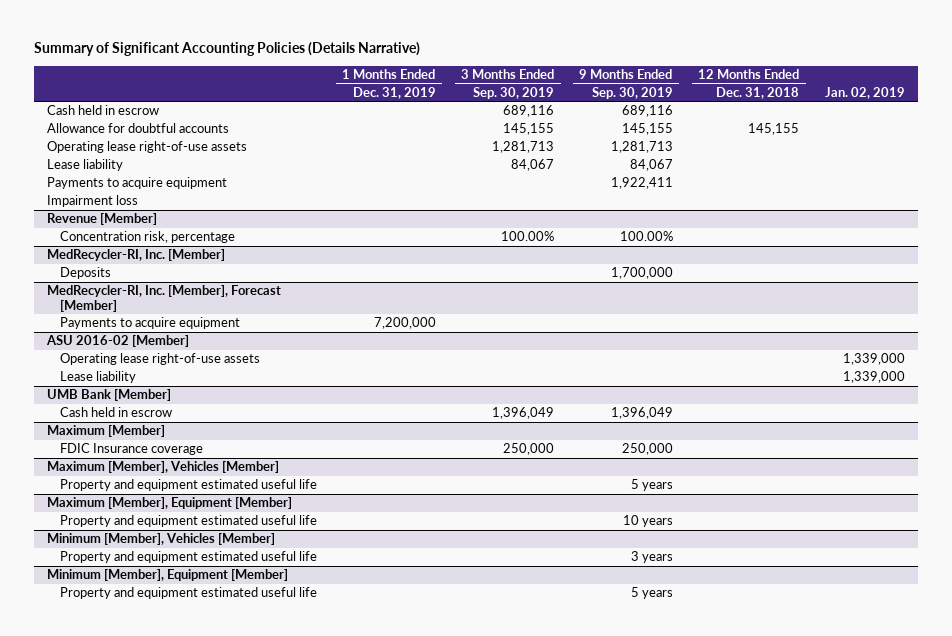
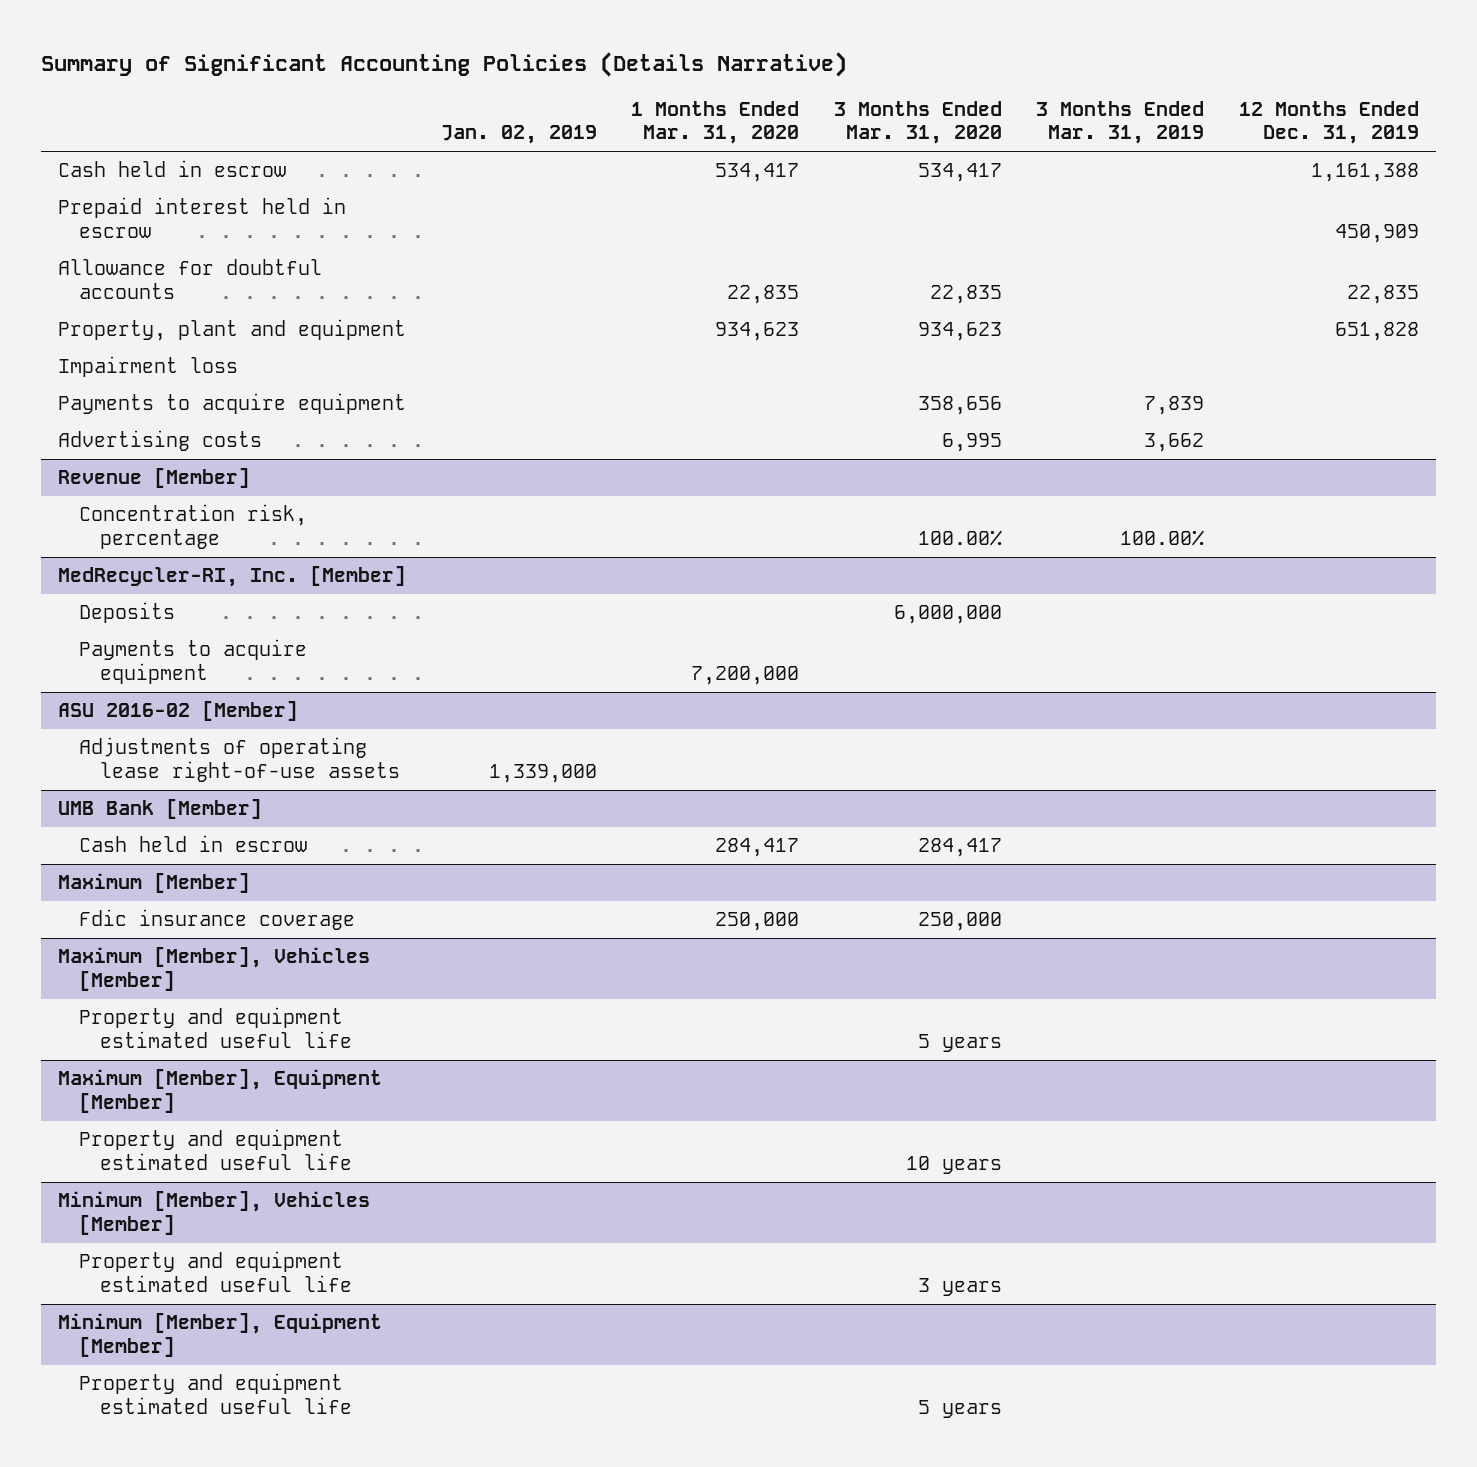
- | 1 Months Ended Dec. 31, 2019 | 3 Months Ended Sep. 30, 2019 | 9 Months Ended Sep. 30, 2019 | 12 Months Ended Dec. 31, 2018 | Jan. 02, 2019
+ | Jan. 02, 2019 | 1 Months Ended Mar. 31, 2020 | 3 Months Ended Mar. 31, 2020 | 3 Months Ended Mar. 31, 2019 | 12 Months Ended Dec. 31, 2019
+ Prepaid interest held in escrow | | | | | 450,909
- Operating lease right-of-use assets | | 1,281,713 | 1,281,713 | |
- Lease liability | | 84,067 | 84,067 | |
+ Property, plant and equipment | | 934,623 | 934,623 | | 651,828
moved down: Payments to acquire equipment | | | 358,656 | 7,839 |
+ Advertising costs | | | 6,995 | 3,662 |
- MedRecycler-RI, Inc. [Member], Forecast [Member]
- Payments to acquire equipment | 7,200,000 | | | |
@ MedRecycler-RI, Inc. [Member]
+ Payments to acquire equipment | | 7,200,000 | | |
@ ASU 2016-02 [Member]
- Operating lease right-of-use assets | | | | | 1,339,000
- Lease liability | | | | | 1,339,000
+ Adjustments of operating lease right-of-use assets | 1,339,000 | | | |
@ Maximum [Member]
- FDIC Insurance coverage | | 250,000 | 250,000 | |
+ Fdic insurance coverage | | 250,000 | 250,000 | |

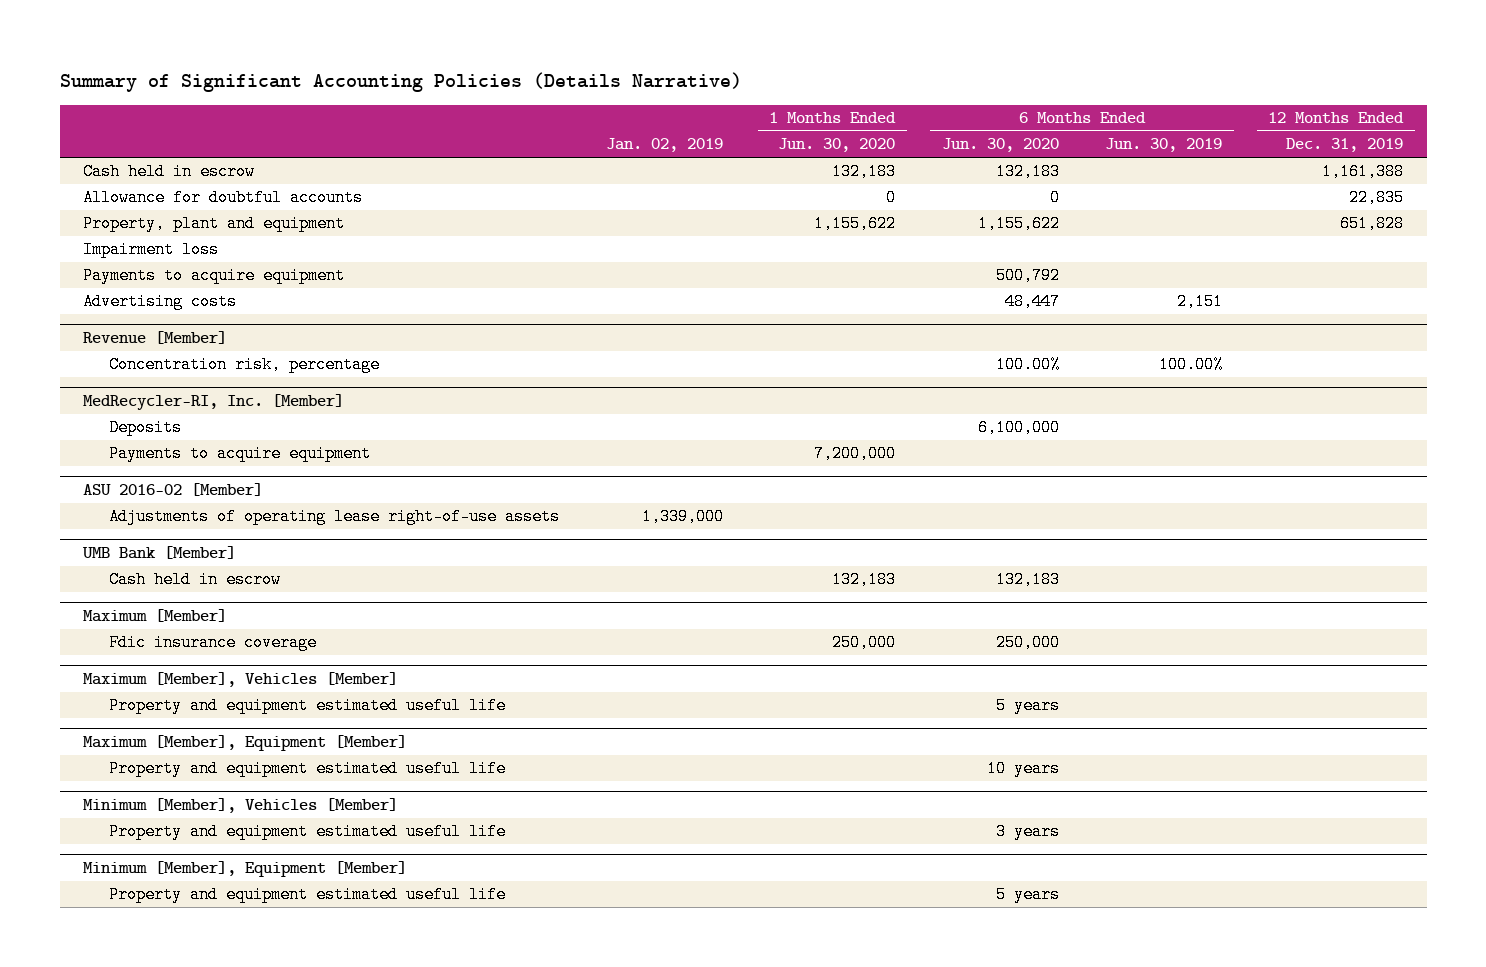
- | Jan. 02, 2019 | 1 Months Ended Mar. 31, 2020 | 3 Months Ended Mar. 31, 2020 | 3 Months Ended Mar. 31, 2019 | 12 Months Ended Dec. 31, 2019
+ | Jan. 02, 2019 | 1 Months Ended Jun. 30, 2020 | 6 Months Ended Jun. 30, 2020 | 6 Months Ended Jun. 30, 2019 | 12 Months Ended Dec. 31, 2019
- Prepaid interest held in escrow | | | | | 450,909

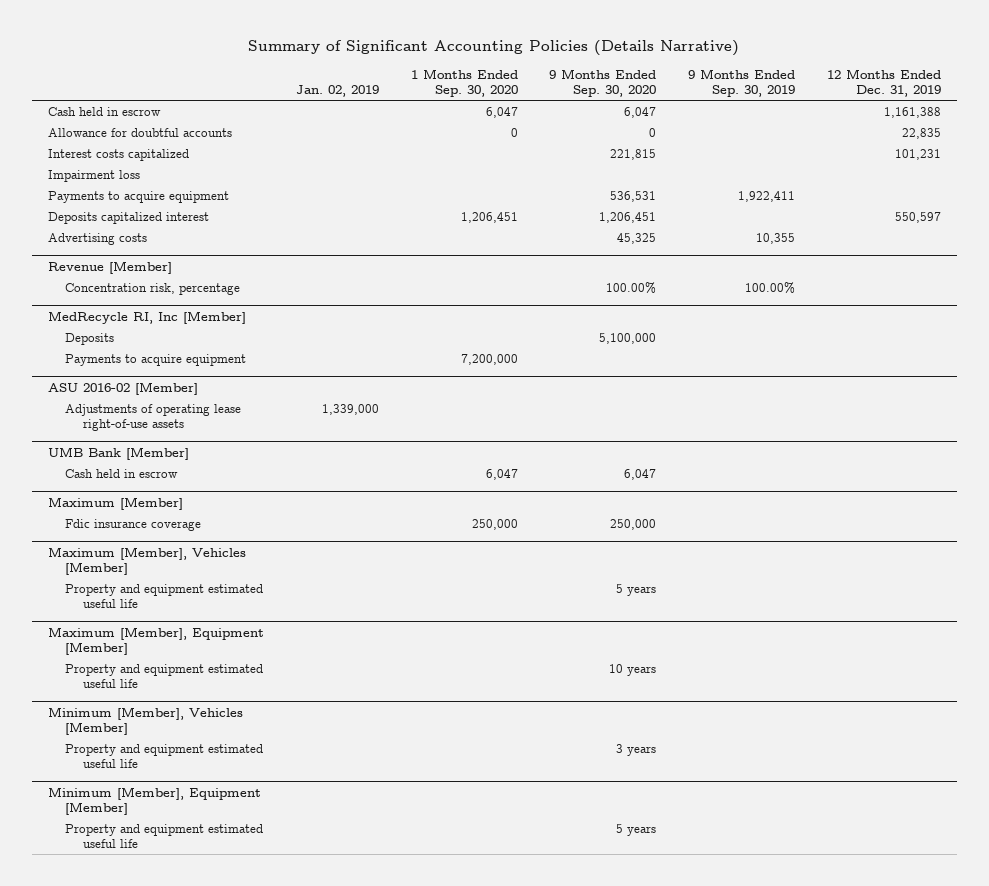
- | Jan. 02, 2019 | 1 Months Ended Jun. 30, 2020 | 6 Months Ended Jun. 30, 2020 | 6 Months Ended Jun. 30, 2019 | 12 Months Ended Dec. 31, 2019
+ | Jan. 02, 2019 | 1 Months Ended Sep. 30, 2020 | 9 Months Ended Sep. 30, 2020 | 9 Months Ended Sep. 30, 2019 | 12 Months Ended Dec. 31, 2019
- Property, plant and equipment | | 1,155,622 | 1,155,622 | | 651,828
+ Interest costs capitalized | | | 221,815 | | 101,231
+ Deposits capitalized interest | | 1,206,451 | 1,206,451 | | 550,597
- MedRecycler-RI, Inc. [Member]
+ MedRecycle RI, Inc [Member]

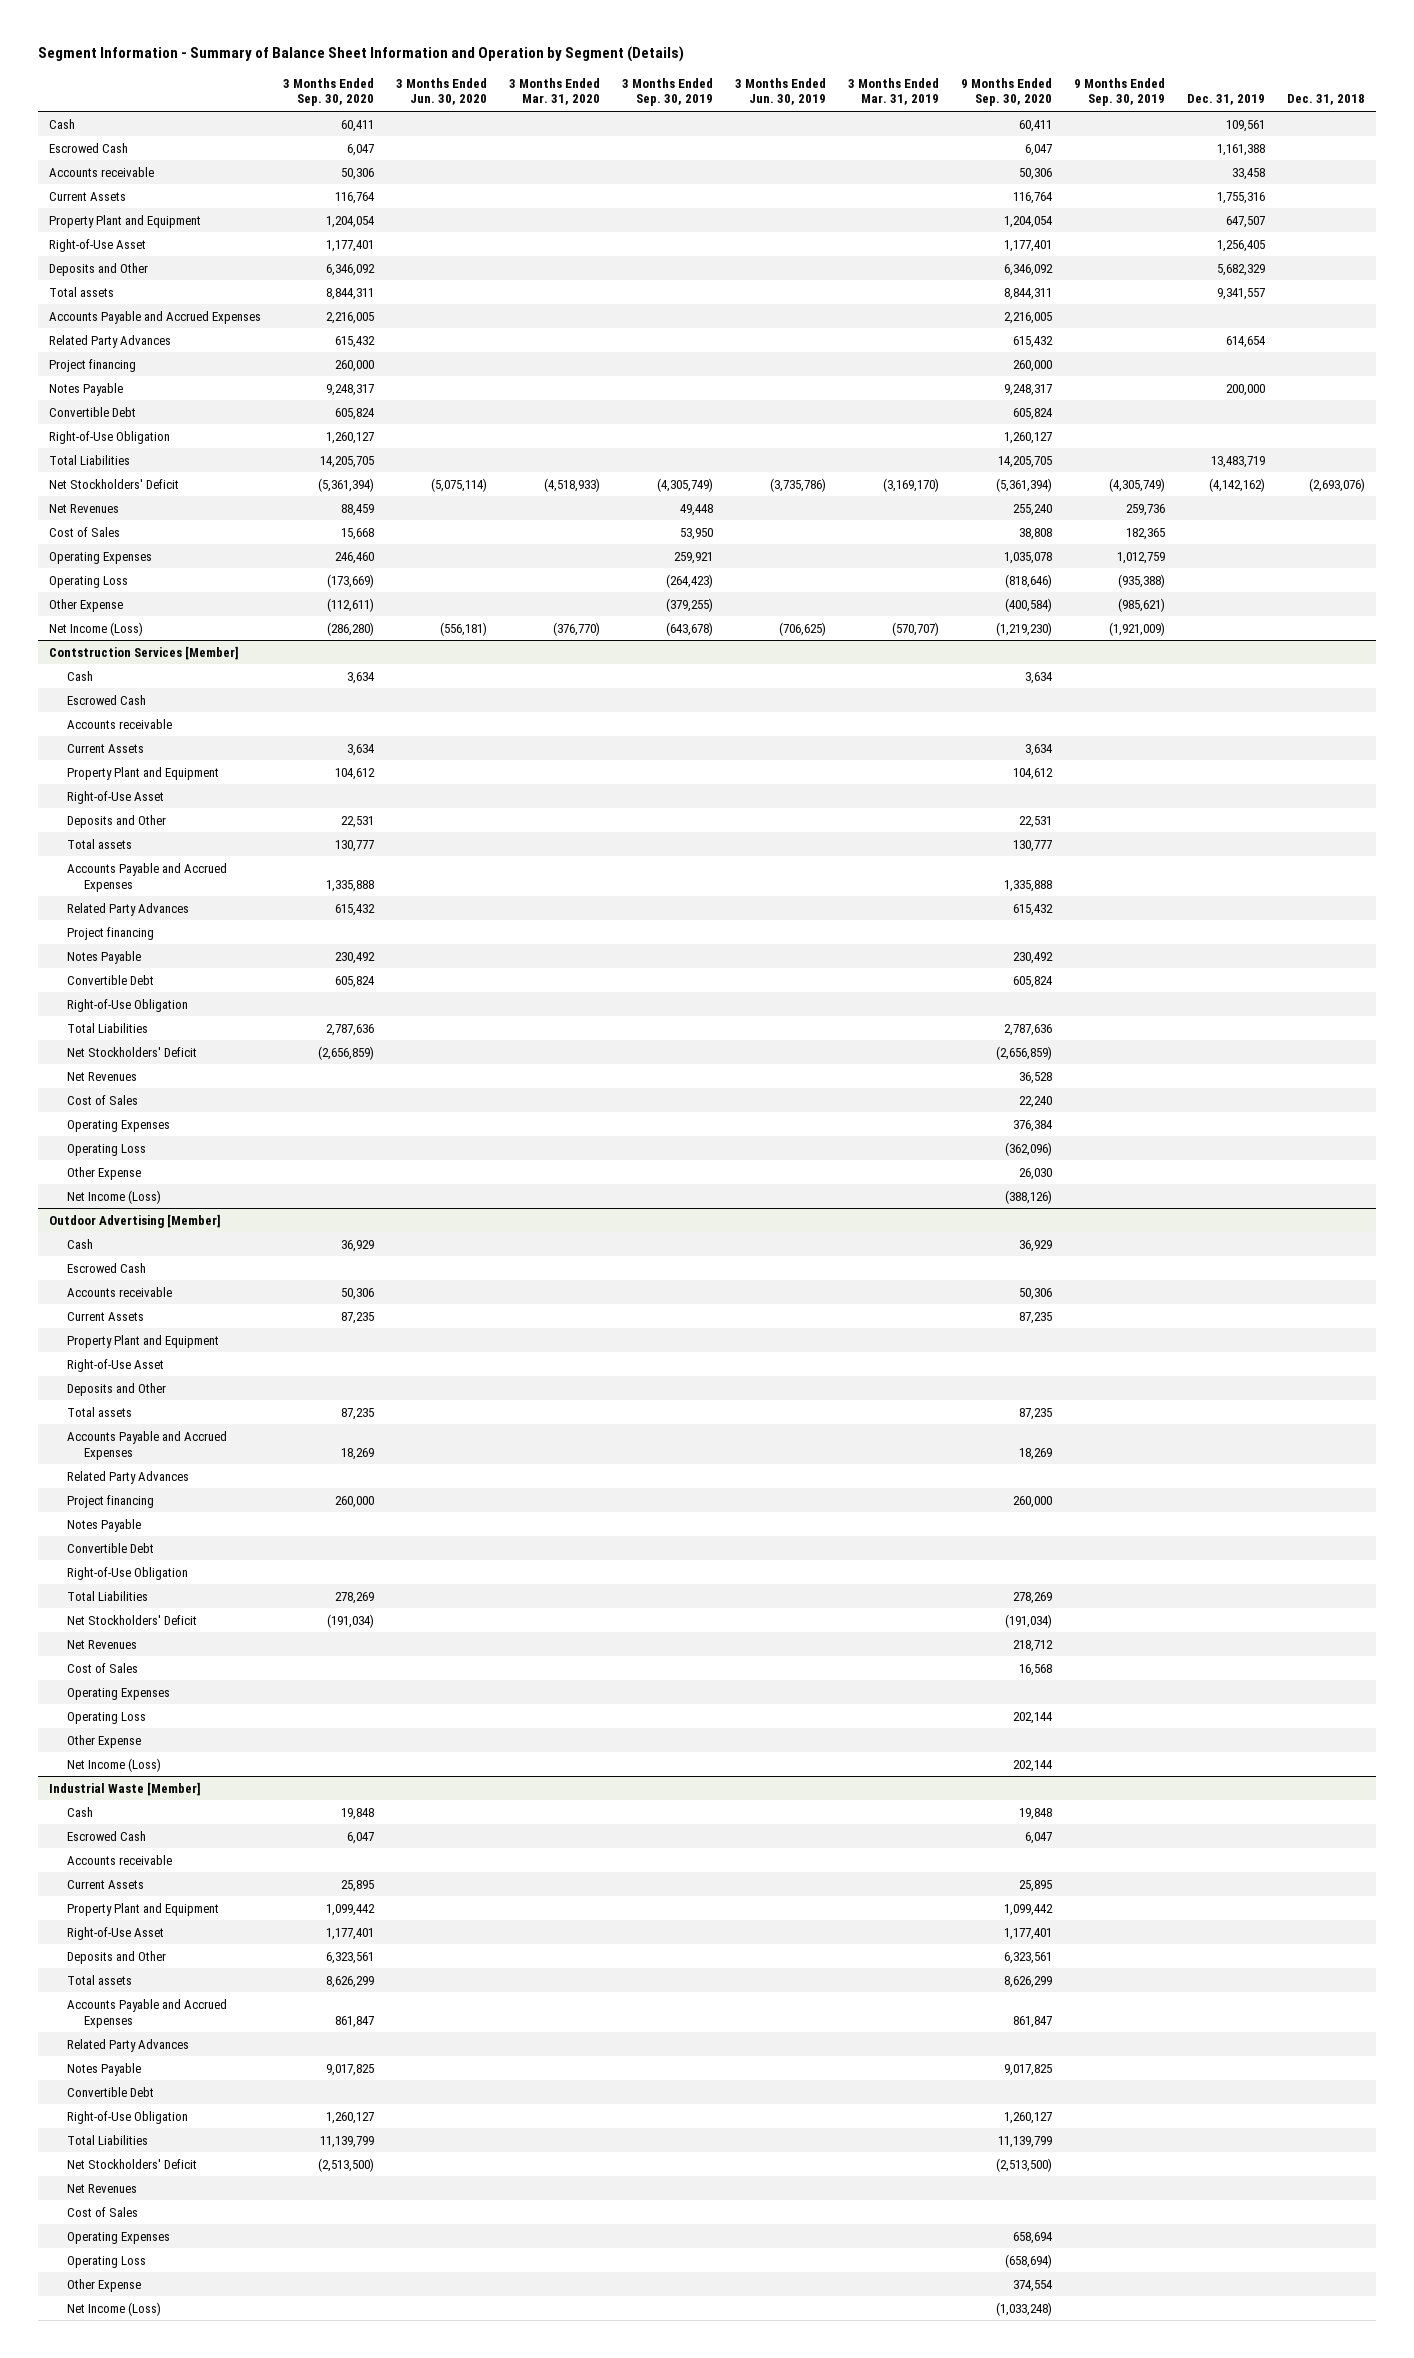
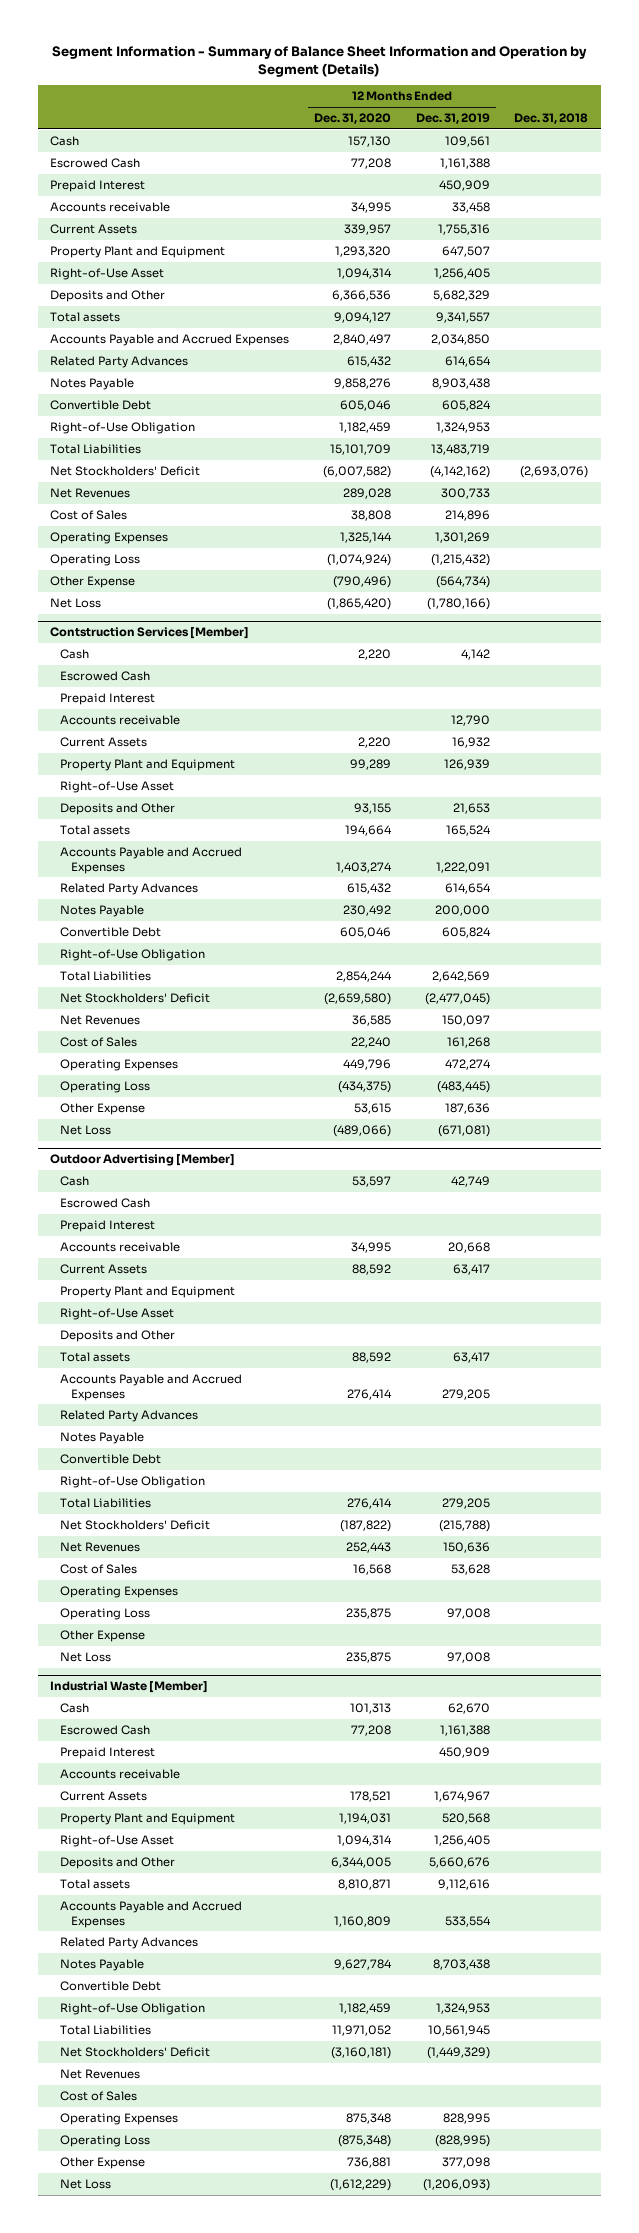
- | 3 Months Ended Sep. 30, 2020 | 3 Months Ended Jun. 30, 2020 | 3 Months Ended Mar. 31, 2020 | 3 Months Ended Sep. 30, 2019 | 3 Months Ended Jun. 30, 2019 | 3 Months Ended Mar. 31, 2019 | 9 Months Ended Sep. 30, 2020 | 9 Months Ended Sep. 30, 2019 | Dec. 31, 2019 | Dec. 31, 2018
+ | 12 Months Ended Dec. 31, 2020 | 12 Months Ended Dec. 31, 2019 | Dec. 31, 2018
+ Prepaid Interest | | 450,909 |
- Project financing | 260,000 | | | | | | 260,000 | | |
- Net Income (Loss) | (286,280) | (556,181) | (376,770) | (643,678) | (706,625) | (570,707) | (1,219,230) | (1,921,009) | |
+ Net Loss | (1,865,420) | (1,780,166) |
@ Contstruction Services [Member]
+ Prepaid Interest
- Project financing
- Net Income (Loss) | | | | | | | (388,126) | | |
+ Net Loss | (489,066) | (671,081) |
@ Outdoor Advertising [Member]
+ Prepaid Interest
- Project financing | 260,000 | | | | | | 260,000 | | |
- Net Income (Loss) | | | | | | | 202,144 | | |
+ Net Loss | 235,875 | 97,008 |
@ Industrial Waste [Member]
+ Prepaid Interest | | 450,909 |
- Net Income (Loss) | | | | | | | (1,033,248) | | |
+ Net Loss | (1,612,229) | (1,206,093) |

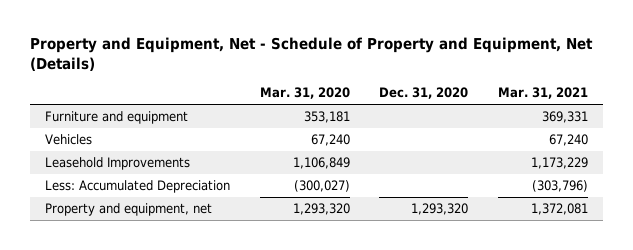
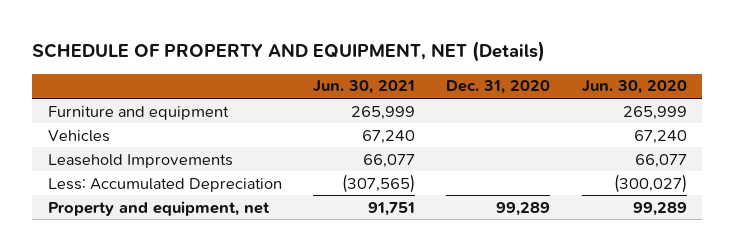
- Property and Equipment, Net - Schedule of Property and Equipment, Net (Details)
+ SCHEDULE OF PROPERTY AND EQUIPMENT, NET (Details)
- | Mar. 31, 2020 | Dec. 31, 2020 | Mar. 31, 2021
+ | Jun. 30, 2021 | Dec. 31, 2020 | Jun. 30, 2020
- Property and equipment, net | 1,293,320 | 1,293,320 | 1,372,081
+ Property and equipment, net | 91,751 | 99,289 | 99,289

